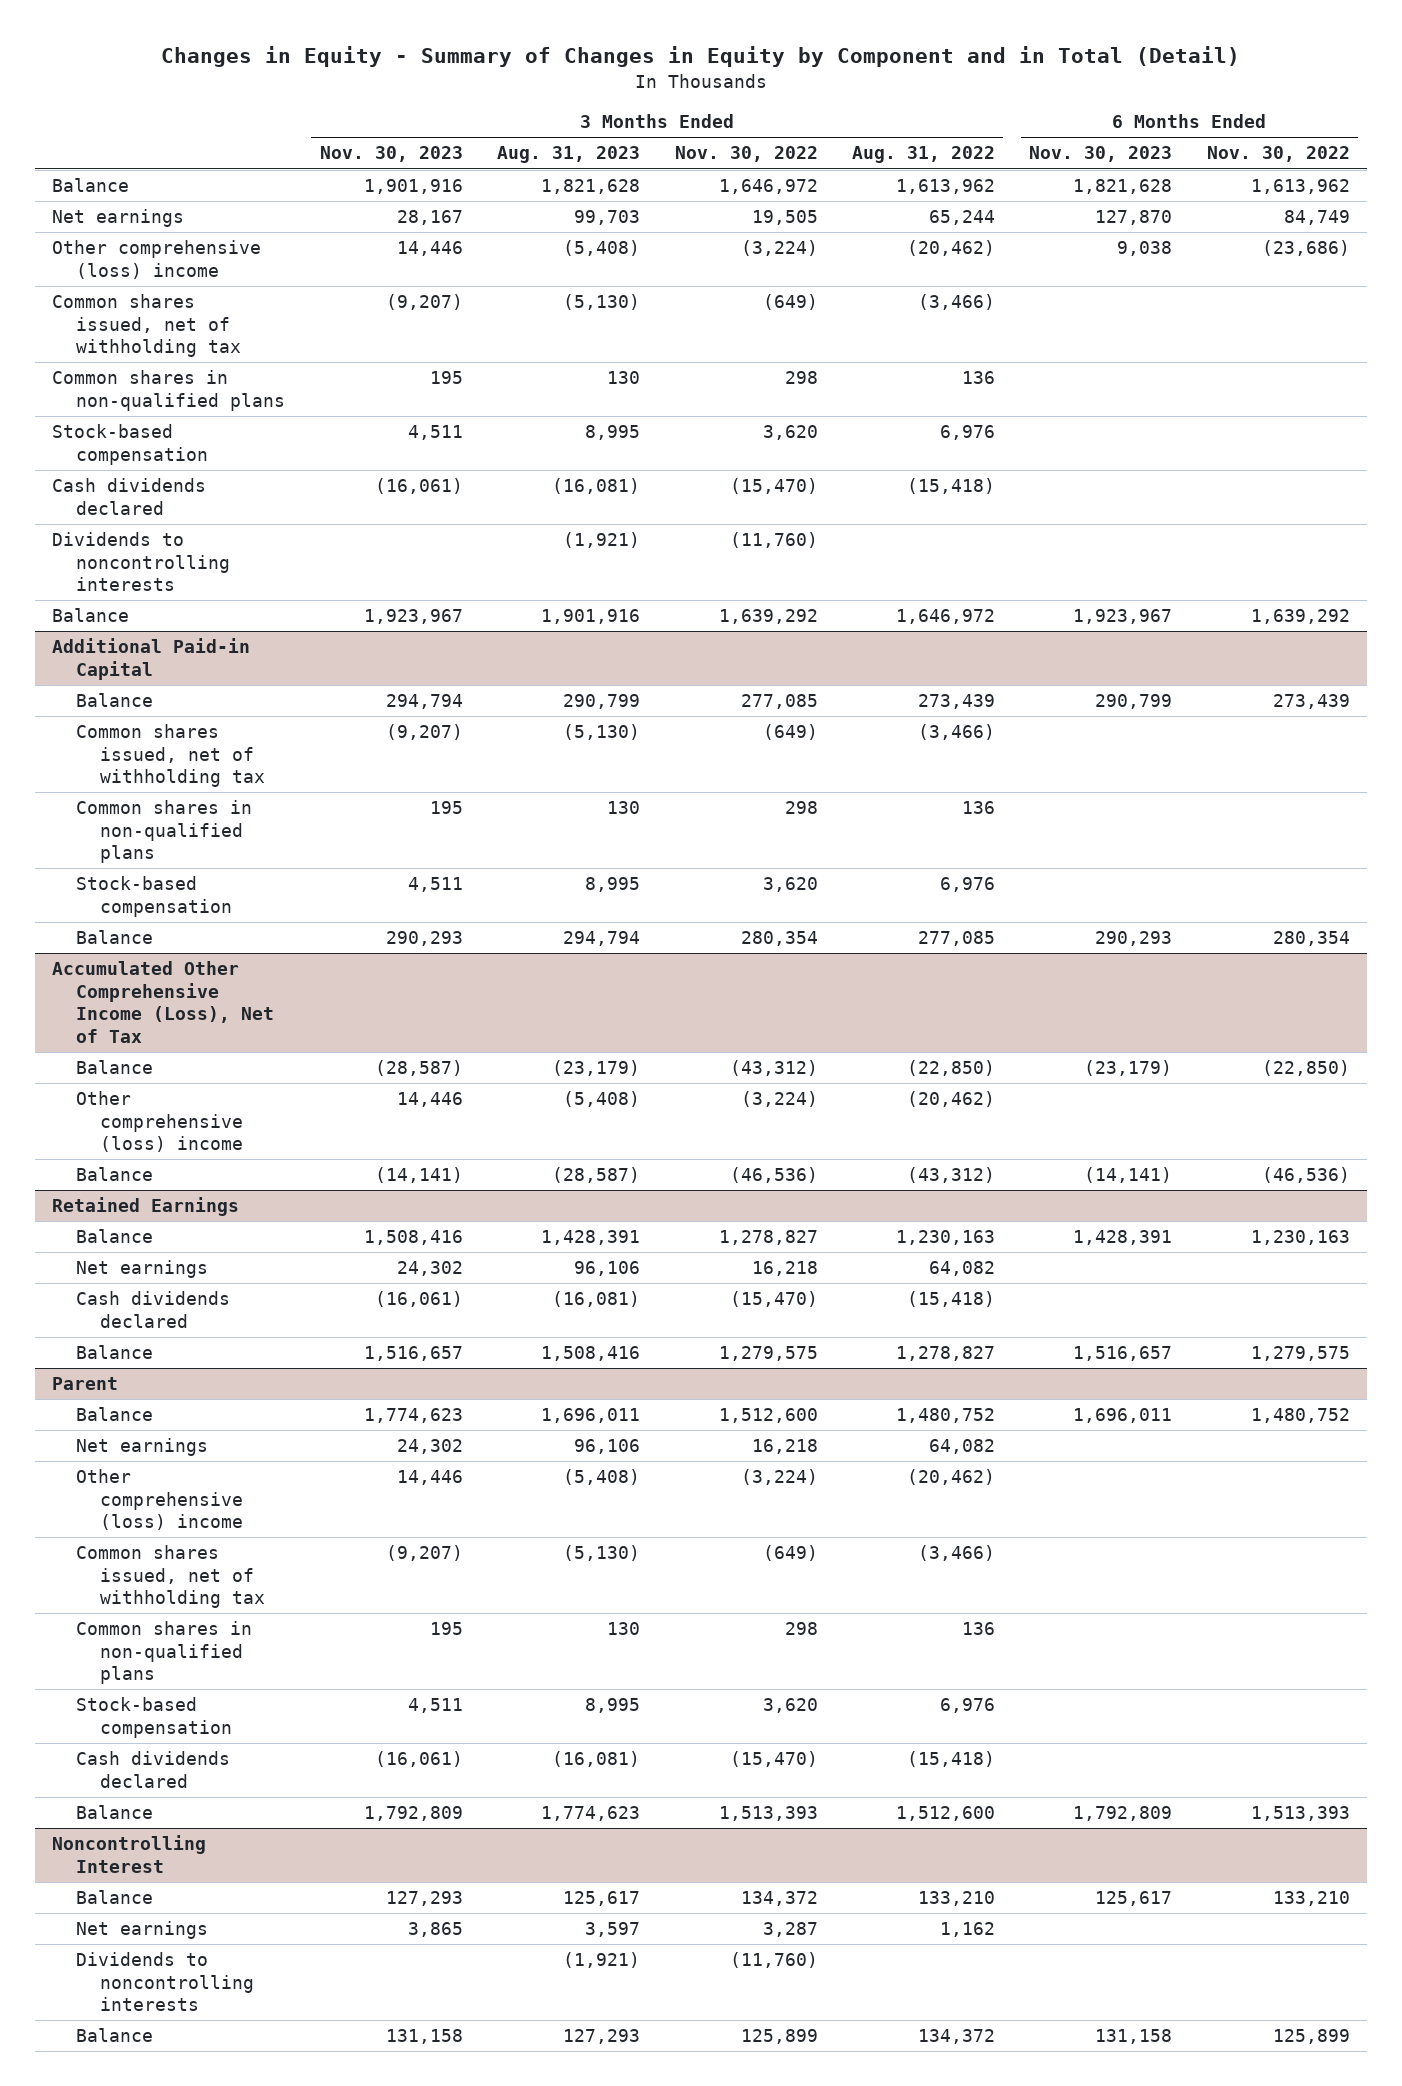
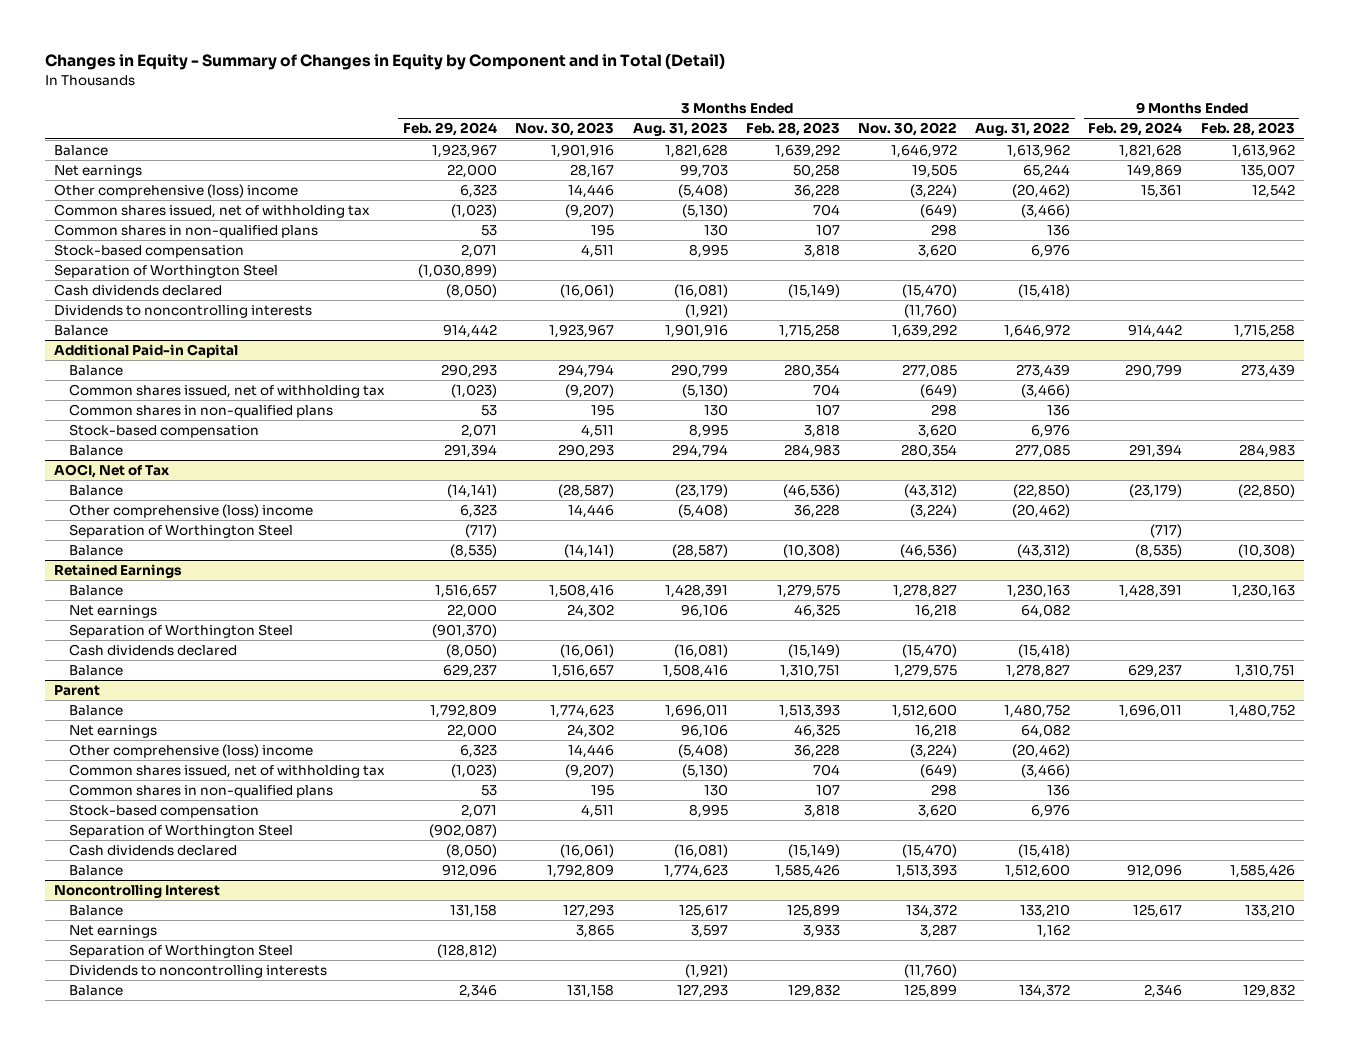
- | 3 Months Ended Nov. 30, 2023 | 3 Months Ended Aug. 31, 2023 | 3 Months Ended Nov. 30, 2022 | 3 Months Ended Aug. 31, 2022 | 6 Months Ended Nov. 30, 2023 | 6 Months Ended Nov. 30, 2022
+ | 3 Months Ended Feb. 29, 2024 | 3 Months Ended Nov. 30, 2023 | 3 Months Ended Aug. 31, 2023 | 3 Months Ended Feb. 28, 2023 | 3 Months Ended Nov. 30, 2022 | 3 Months Ended Aug. 31, 2022 | 9 Months Ended Feb. 29, 2024 | 9 Months Ended Feb. 28, 2023
+ Separation of Worthington Steel | (1,030,899) | | | | | | |
- Accumulated Other Comprehensive Income (Loss), Net of Tax
+ AOCI, Net of Tax
+ Separation of Worthington Steel | (717) | | | | | | (717) |
@ Retained Earnings
+ Separation of Worthington Steel | (901,370) | | | | | | |
@ Parent
+ Separation of Worthington Steel | (902,087) | | | | | | |
@ Noncontrolling Interest
+ Separation of Worthington Steel | (128,812) | | | | | | |

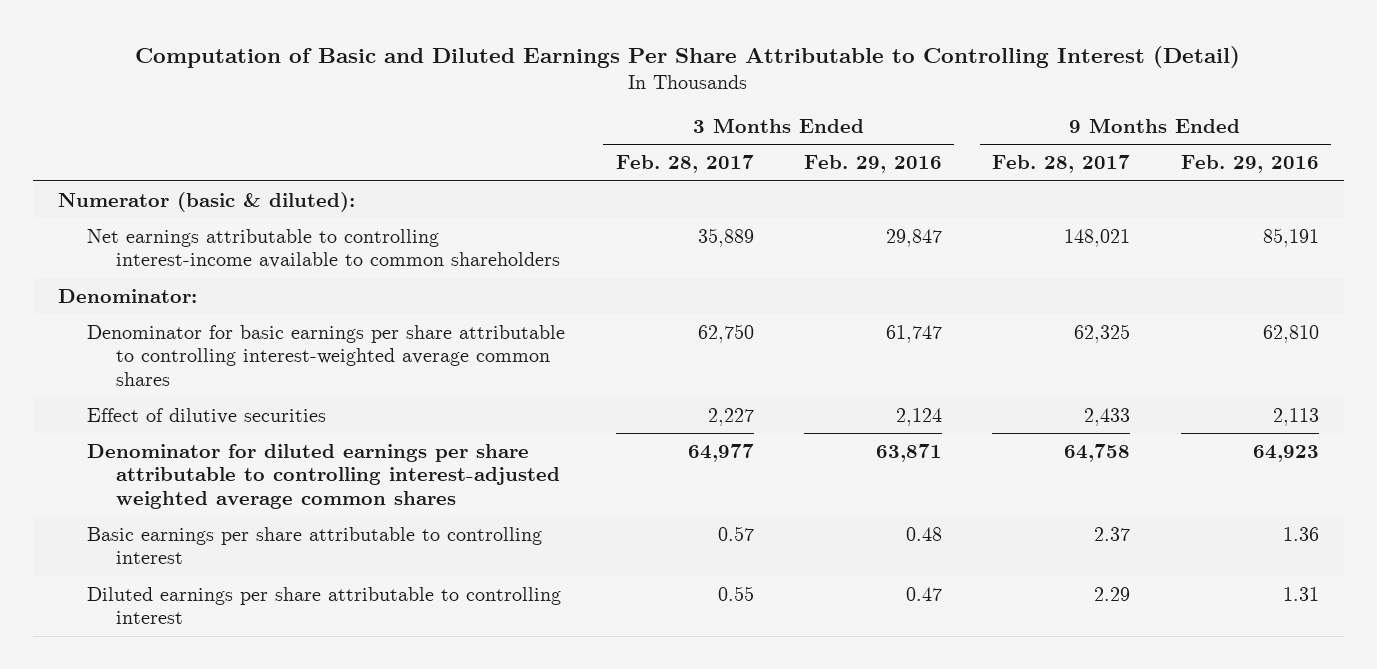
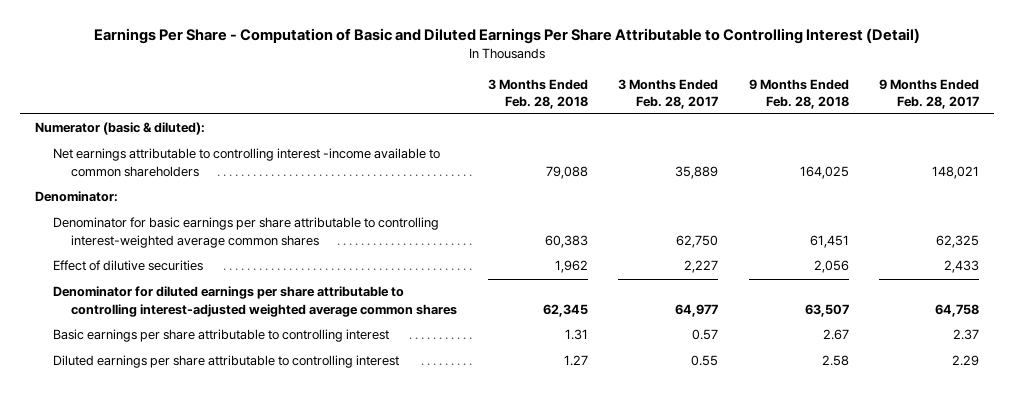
- Computation of Basic and Diluted Earnings Per Share Attributable to Controlling Interest (Detail)
+ Earnings Per Share - Computation of Basic and Diluted Earnings Per Share Attributable to Controlling Interest (Detail)
- | 3 Months Ended Feb. 28, 2017 | 3 Months Ended Feb. 29, 2016 | 9 Months Ended Feb. 28, 2017 | 9 Months Ended Feb. 29, 2016
+ | 3 Months Ended Feb. 28, 2018 | 3 Months Ended Feb. 28, 2017 | 9 Months Ended Feb. 28, 2018 | 9 Months Ended Feb. 28, 2017
- Net earnings attributable to controlling interest-income available to common shareholders | 35,889 | 29,847 | 148,021 | 85,191
+ Net earnings attributable to controlling interest -income available to common shareholders | 79,088 | 35,889 | 164,025 | 148,021

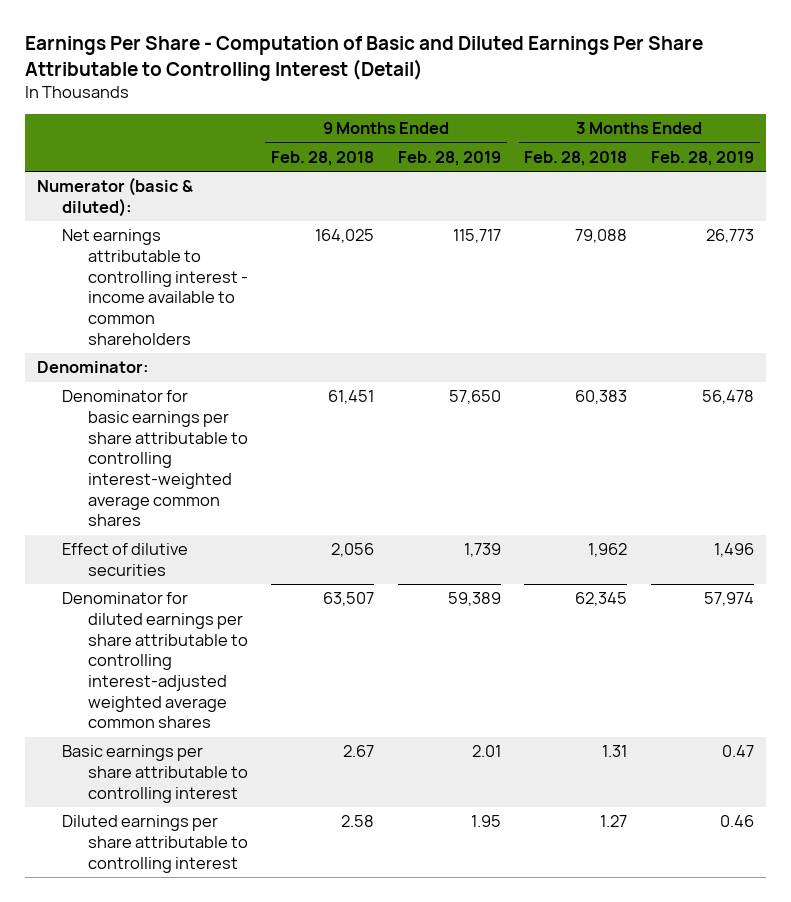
- | 3 Months Ended Feb. 28, 2018 | 3 Months Ended Feb. 28, 2017 | 9 Months Ended Feb. 28, 2018 | 9 Months Ended Feb. 28, 2017
+ | 9 Months Ended Feb. 28, 2018 | 9 Months Ended Feb. 28, 2019 | 3 Months Ended Feb. 28, 2018 | 3 Months Ended Feb. 28, 2019
- Net earnings attributable to controlling interest -income available to common shareholders | 79,088 | 35,889 | 164,025 | 148,021
+ Net earnings attributable to controlling interest - income available to common shareholders | 164,025 | 115,717 | 79,088 | 26,773

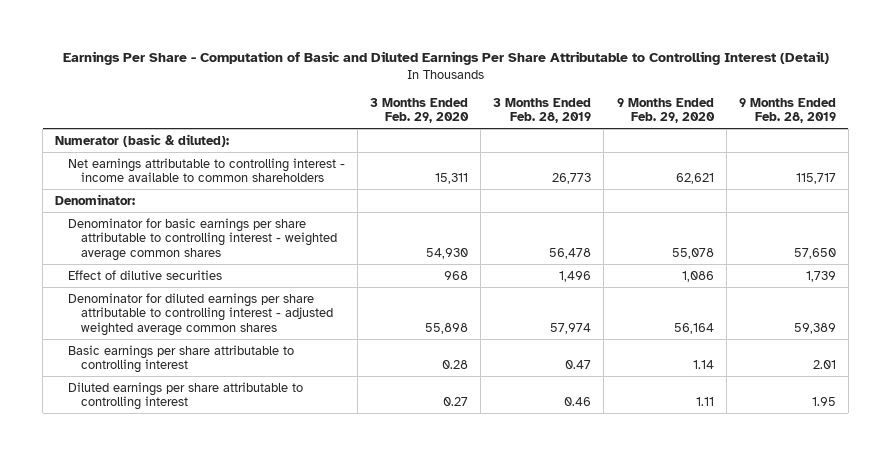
- | 9 Months Ended Feb. 28, 2018 | 9 Months Ended Feb. 28, 2019 | 3 Months Ended Feb. 28, 2018 | 3 Months Ended Feb. 28, 2019
+ | 3 Months Ended Feb. 29, 2020 | 3 Months Ended Feb. 28, 2019 | 9 Months Ended Feb. 29, 2020 | 9 Months Ended Feb. 28, 2019
- Denominator for basic earnings per share attributable to controlling interest-weighted average common shares | 61,451 | 57,650 | 60,383 | 56,478
+ Denominator for basic earnings per share attributable to controlling interest - weighted average common shares | 54,930 | 56,478 | 55,078 | 57,650
- Denominator for diluted earnings per share attributable to controlling interest-adjusted weighted average common shares | 63,507 | 59,389 | 62,345 | 57,974
+ Denominator for diluted earnings per share attributable to controlling interest - adjusted weighted average common shares | 55,898 | 57,974 | 56,164 | 59,389

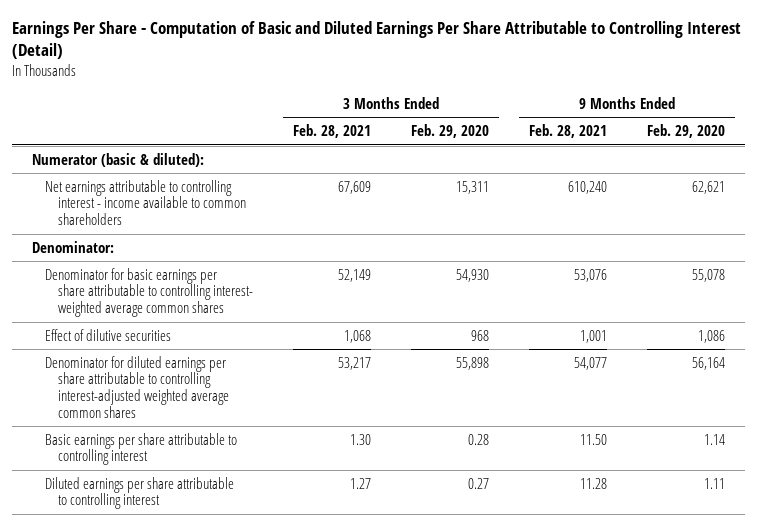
- | 3 Months Ended Feb. 29, 2020 | 3 Months Ended Feb. 28, 2019 | 9 Months Ended Feb. 29, 2020 | 9 Months Ended Feb. 28, 2019
+ | 3 Months Ended Feb. 28, 2021 | 3 Months Ended Feb. 29, 2020 | 9 Months Ended Feb. 28, 2021 | 9 Months Ended Feb. 29, 2020
- Denominator for basic earnings per share attributable to controlling interest - weighted average common shares | 54,930 | 56,478 | 55,078 | 57,650
+ Denominator for basic earnings per share attributable to controlling interest- weighted average common shares | 52,149 | 54,930 | 53,076 | 55,078
- Denominator for diluted earnings per share attributable to controlling interest - adjusted weighted average common shares | 55,898 | 57,974 | 56,164 | 59,389
+ Denominator for diluted earnings per share attributable to controlling interest-adjusted weighted average common shares | 53,217 | 55,898 | 54,077 | 56,164

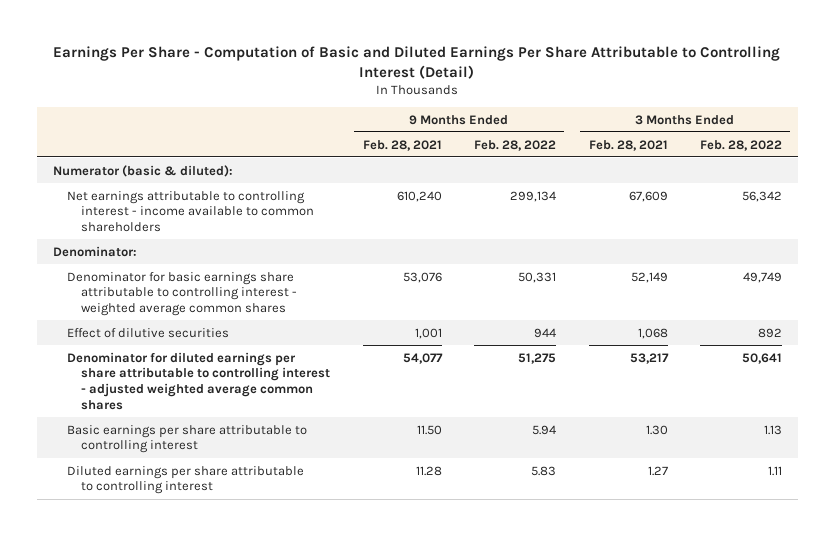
- | 3 Months Ended Feb. 28, 2021 | 3 Months Ended Feb. 29, 2020 | 9 Months Ended Feb. 28, 2021 | 9 Months Ended Feb. 29, 2020
+ | 9 Months Ended Feb. 28, 2021 | 9 Months Ended Feb. 28, 2022 | 3 Months Ended Feb. 28, 2021 | 3 Months Ended Feb. 28, 2022
- Denominator for basic earnings per share attributable to controlling interest- weighted average common shares | 52,149 | 54,930 | 53,076 | 55,078
+ Denominator for basic earnings share attributable to controlling interest - weighted average common shares | 53,076 | 50,331 | 52,149 | 49,749
- Denominator for diluted earnings per share attributable to controlling interest-adjusted weighted average common shares | 53,217 | 55,898 | 54,077 | 56,164
+ Denominator for diluted earnings per share attributable to controlling interest - adjusted weighted average common shares | 54,077 | 51,275 | 53,217 | 50,641

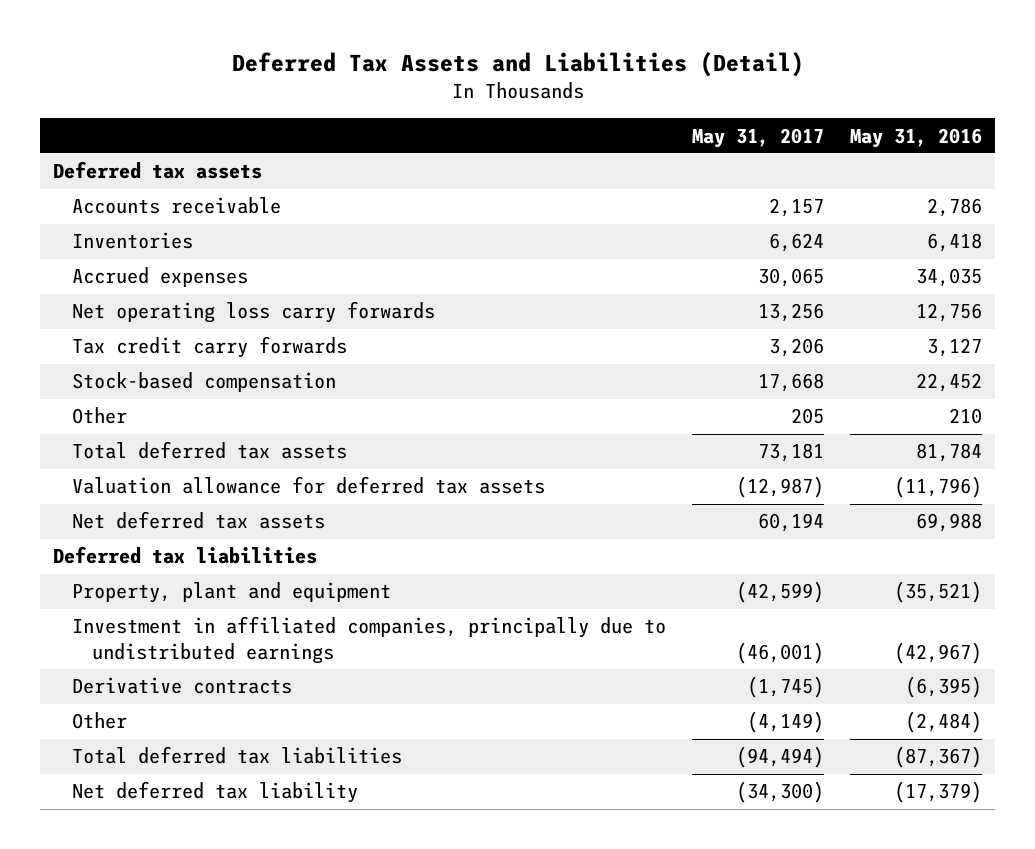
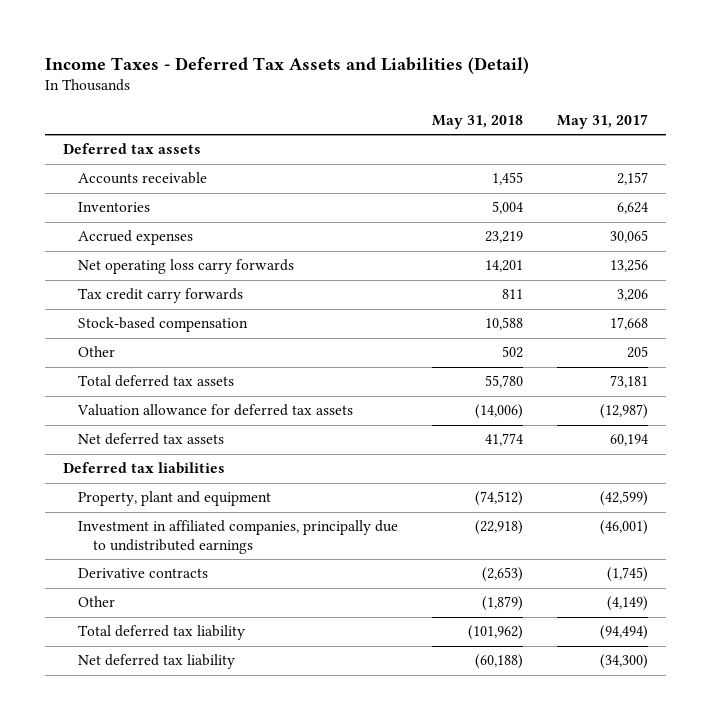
- Deferred Tax Assets and Liabilities (Detail)
+ Income Taxes - Deferred Tax Assets and Liabilities (Detail)
- | May 31, 2017 | May 31, 2016
+ | May 31, 2018 | May 31, 2017
- Total deferred tax liabilities | (94,494) | (87,367)
+ Total deferred tax liability | (101,962) | (94,494)

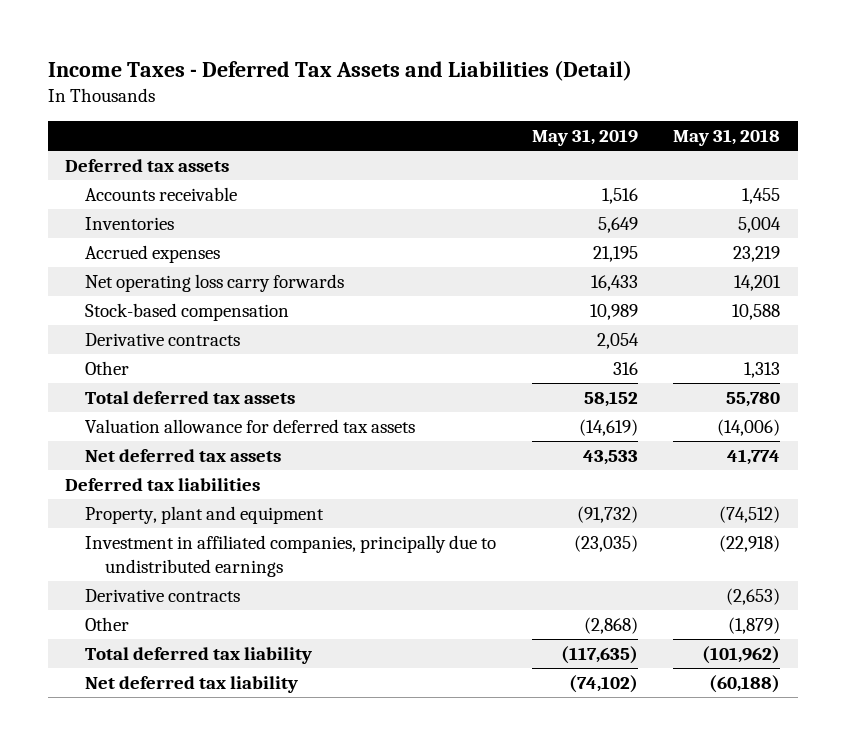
- | May 31, 2018 | May 31, 2017
+ | May 31, 2019 | May 31, 2018
- Tax credit carry forwards | 811 | 3,206
- Other | 502 | 205
+ Derivative contracts | 2,054 |
+ Other | 316 | 1,313

